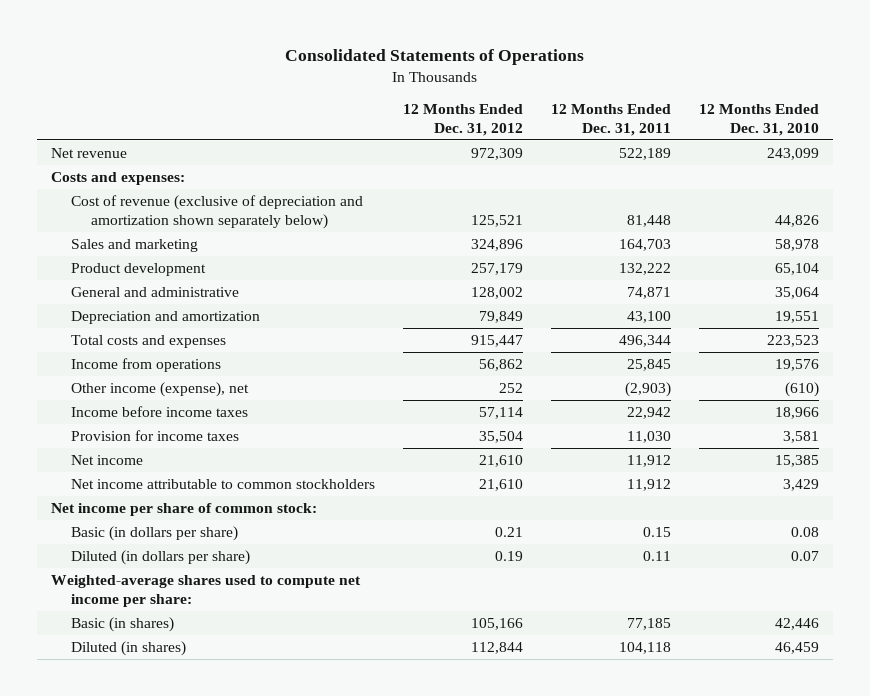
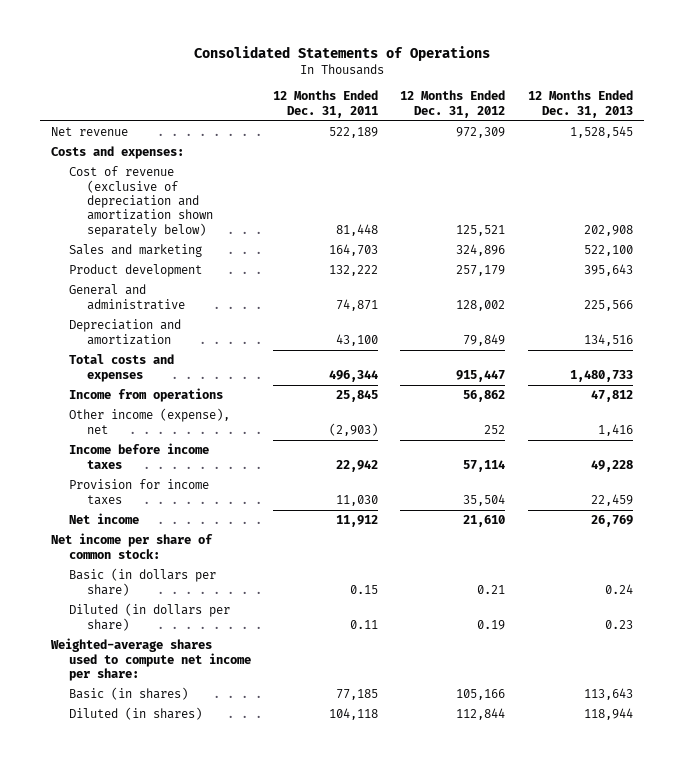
- | 12 Months Ended Dec. 31, 2012 | 12 Months Ended Dec. 31, 2011 | 12 Months Ended Dec. 31, 2010
+ | 12 Months Ended Dec. 31, 2011 | 12 Months Ended Dec. 31, 2012 | 12 Months Ended Dec. 31, 2013
- Net income attributable to common stockholders | 21,610 | 11,912 | 3,429

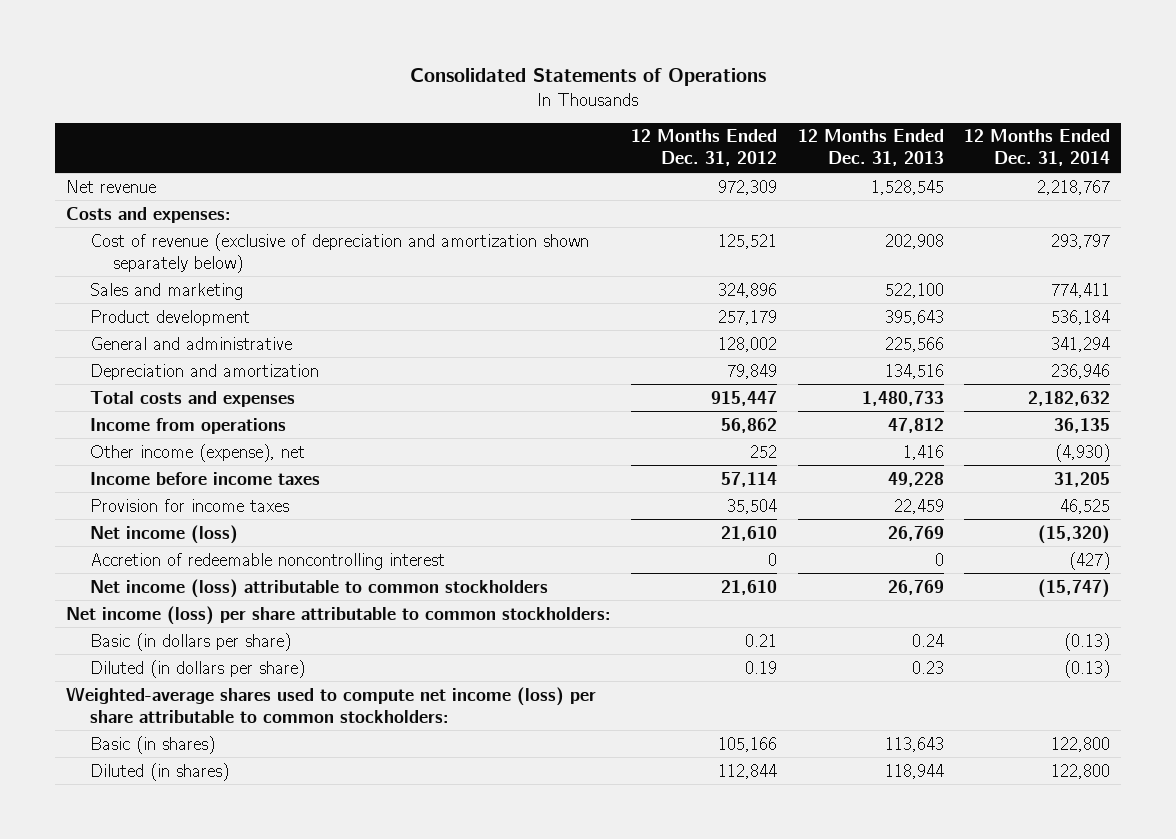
- | 12 Months Ended Dec. 31, 2011 | 12 Months Ended Dec. 31, 2012 | 12 Months Ended Dec. 31, 2013
+ | 12 Months Ended Dec. 31, 2012 | 12 Months Ended Dec. 31, 2013 | 12 Months Ended Dec. 31, 2014
- Net income | 11,912 | 21,610 | 26,769
- Net income per share of common stock:
+ Net income (loss) | 21,610 | 26,769 | (15,320)
+ Accretion of redeemable noncontrolling interest | 0 | 0 | (427)
+ Net income (loss) attributable to common stockholders | 21,610 | 26,769 | (15,747)
+ Net income (loss) per share attributable to common stockholders:
- Weighted-average shares used to compute net income per share:
+ Weighted-average shares used to compute net income (loss) per share attributable to common stockholders:

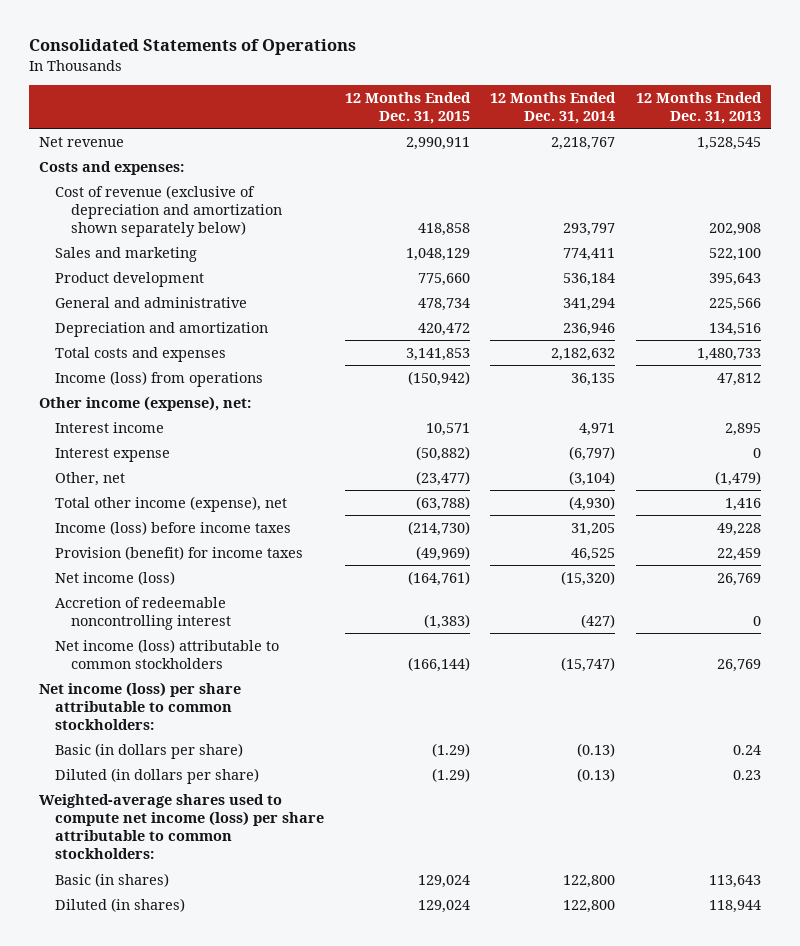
- | 12 Months Ended Dec. 31, 2012 | 12 Months Ended Dec. 31, 2013 | 12 Months Ended Dec. 31, 2014
+ | 12 Months Ended Dec. 31, 2015 | 12 Months Ended Dec. 31, 2014 | 12 Months Ended Dec. 31, 2013
- Income from operations | 56,862 | 47,812 | 36,135
- Other income (expense), net | 252 | 1,416 | (4,930)
- Income before income taxes | 57,114 | 49,228 | 31,205
- Provision for income taxes | 35,504 | 22,459 | 46,525
+ Income (loss) from operations | (150,942) | 36,135 | 47,812
+ Other income (expense), net:
+ Interest income | 10,571 | 4,971 | 2,895
+ Interest expense | (50,882) | (6,797) | 0
+ Other, net | (23,477) | (3,104) | (1,479)
+ Total other income (expense), net | (63,788) | (4,930) | 1,416
+ Income (loss) before income taxes | (214,730) | 31,205 | 49,228
+ Provision (benefit) for income taxes | (49,969) | 46,525 | 22,459

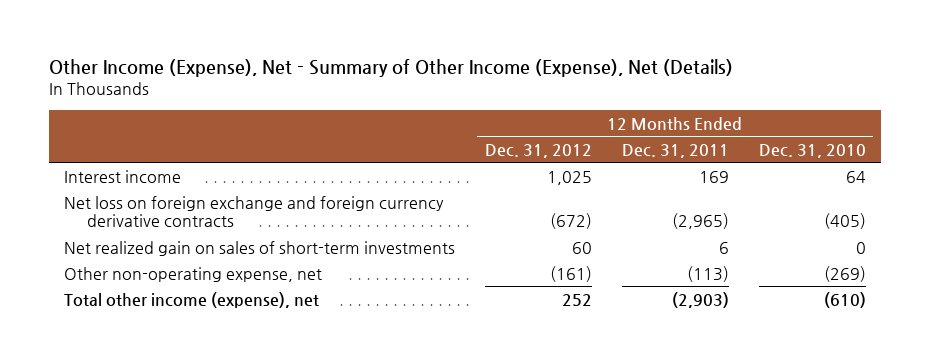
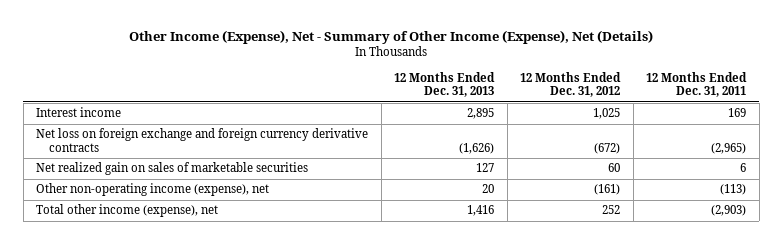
- | 12 Months Ended Dec. 31, 2012 | 12 Months Ended Dec. 31, 2011 | 12 Months Ended Dec. 31, 2010
+ | 12 Months Ended Dec. 31, 2013 | 12 Months Ended Dec. 31, 2012 | 12 Months Ended Dec. 31, 2011
- Net realized gain on sales of short-term investments | 60 | 6 | 0
- Other non-operating expense, net | (161) | (113) | (269)
+ Net realized gain on sales of marketable securities | 127 | 60 | 6
+ Other non-operating income (expense), net | 20 | (161) | (113)

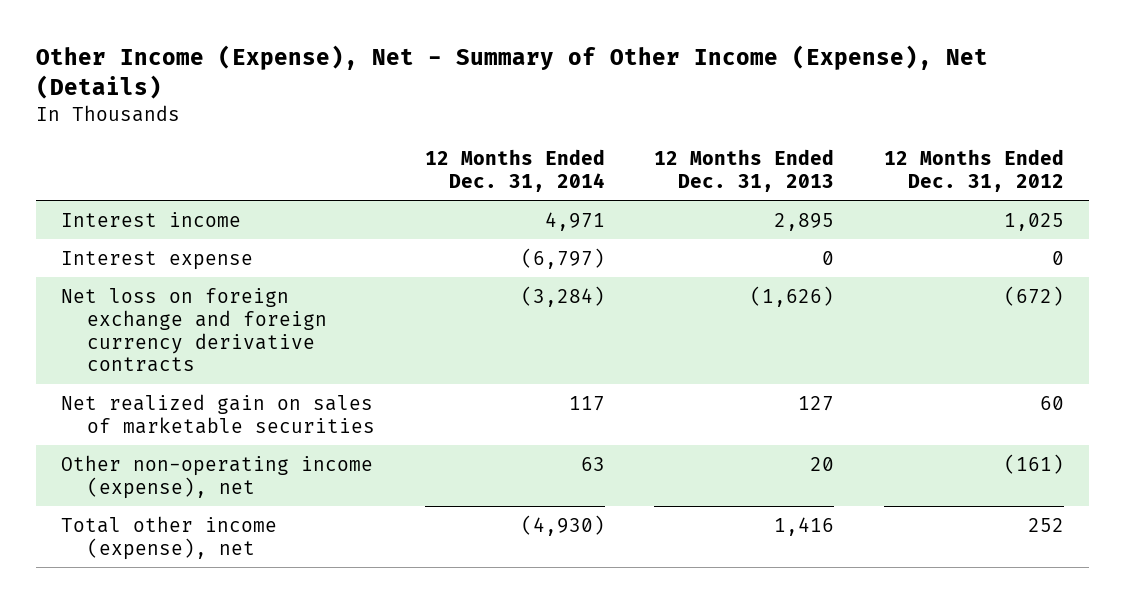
- | 12 Months Ended Dec. 31, 2013 | 12 Months Ended Dec. 31, 2012 | 12 Months Ended Dec. 31, 2011
+ | 12 Months Ended Dec. 31, 2014 | 12 Months Ended Dec. 31, 2013 | 12 Months Ended Dec. 31, 2012
+ Interest expense | (6,797) | 0 | 0

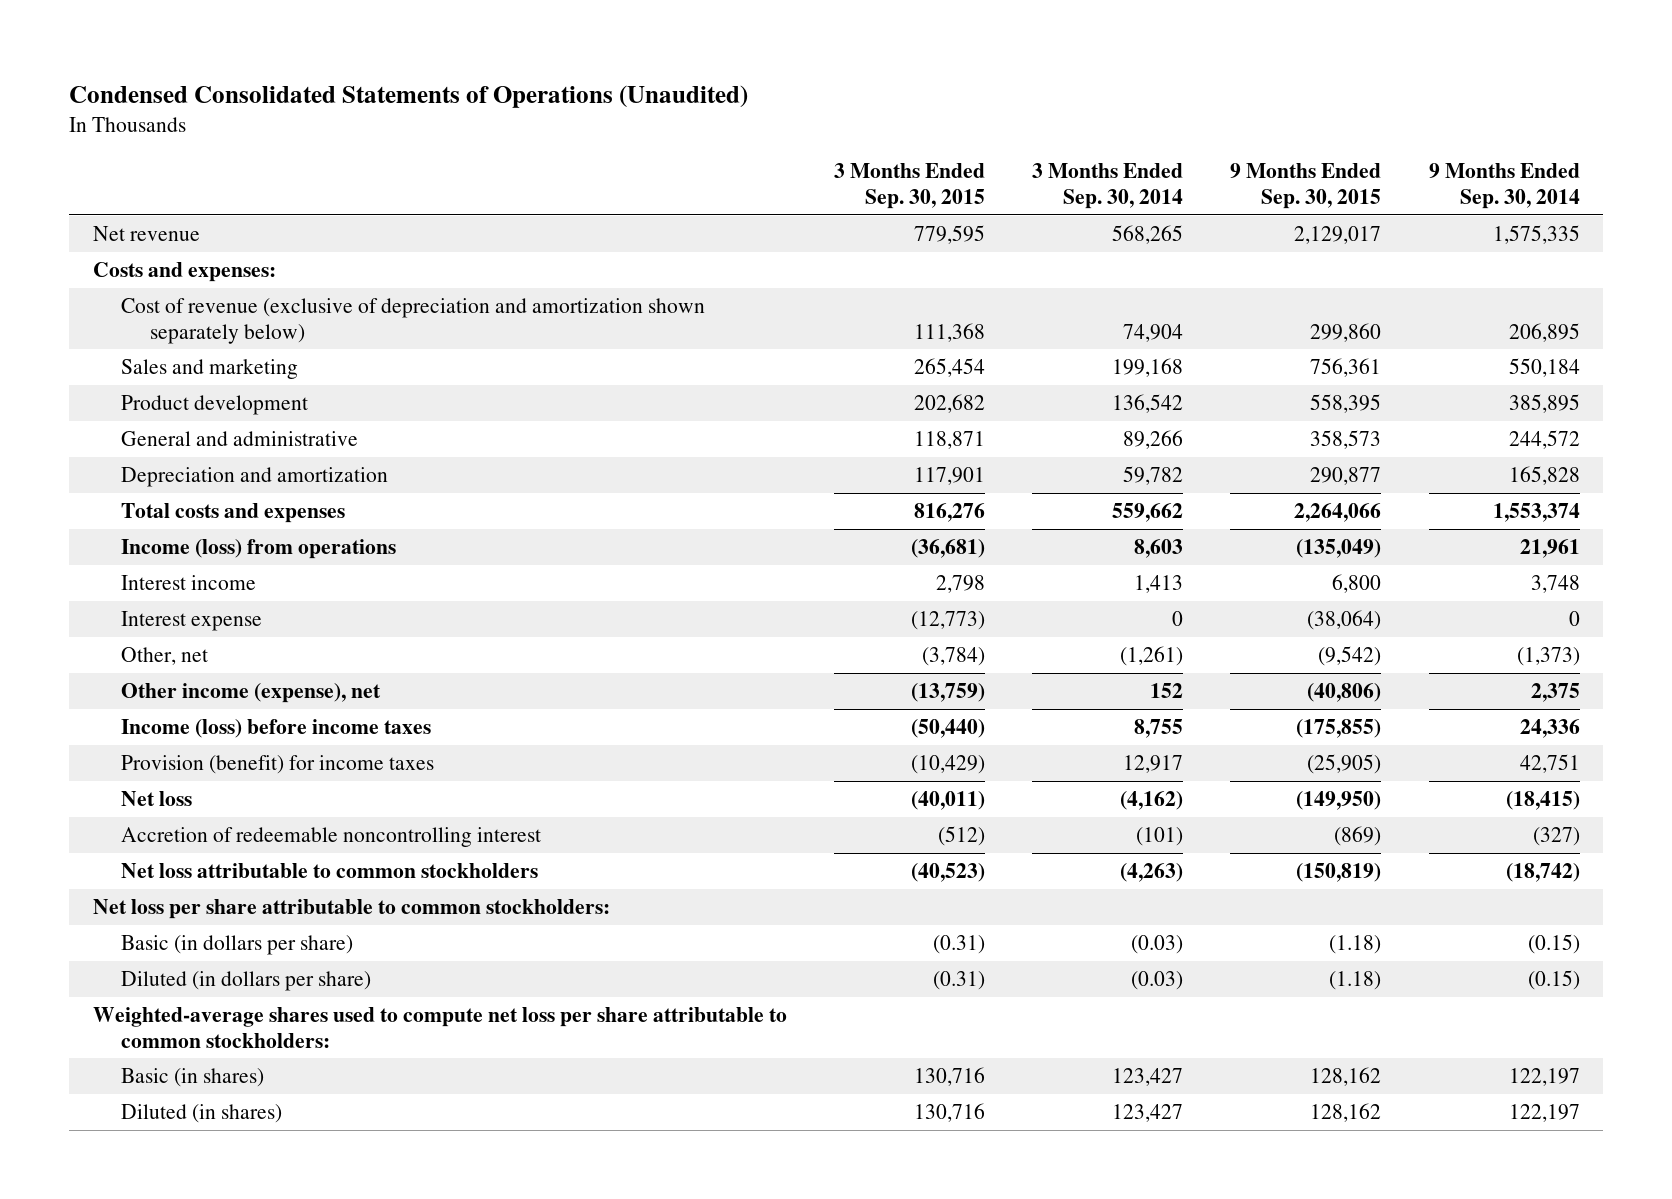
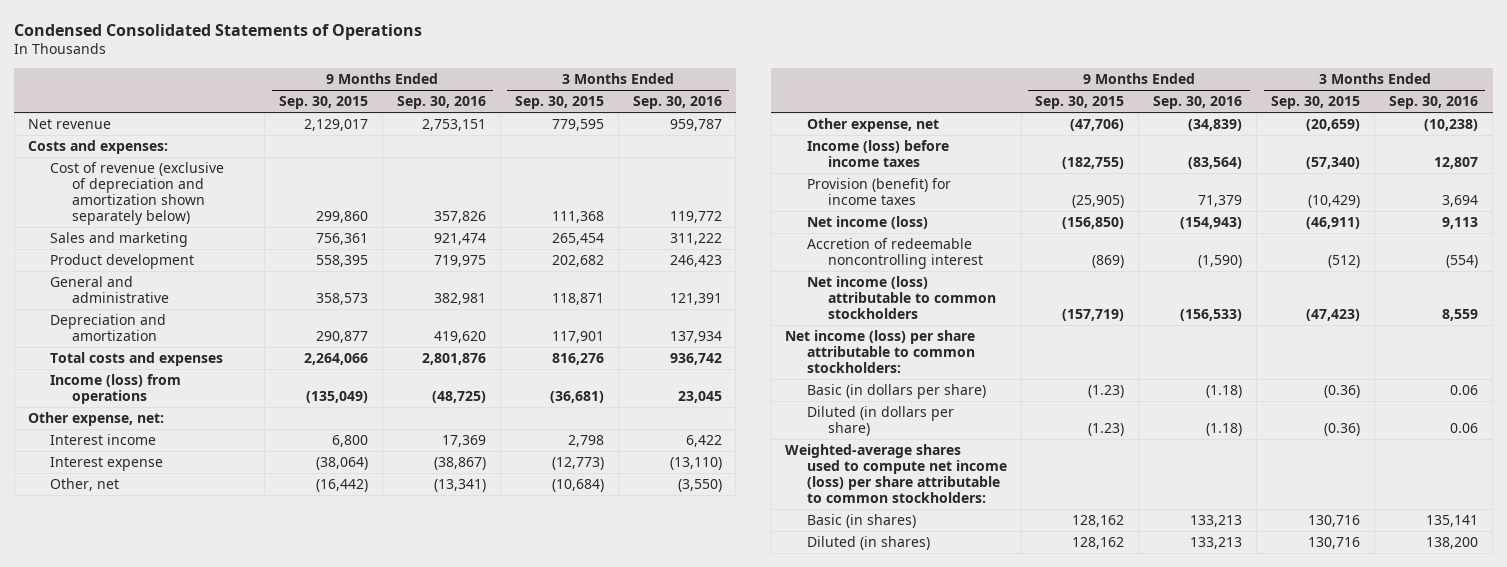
- Condensed Consolidated Statements of Operations (Unaudited)
+ Condensed Consolidated Statements of Operations
- | 3 Months Ended Sep. 30, 2015 | 3 Months Ended Sep. 30, 2014 | 9 Months Ended Sep. 30, 2015 | 9 Months Ended Sep. 30, 2014
+ | 9 Months Ended Sep. 30, 2015 | 9 Months Ended Sep. 30, 2016 | 3 Months Ended Sep. 30, 2015 | 3 Months Ended Sep. 30, 2016
+ Other expense, net:
- Other, net | (3,784) | (1,261) | (9,542) | (1,373)
- Other income (expense), net | (13,759) | 152 | (40,806) | 2,375
- Income (loss) before income taxes | (50,440) | 8,755 | (175,855) | 24,336
+ Other, net | (16,442) | (13,341) | (10,684) | (3,550)
+ Other expense, net | (47,706) | (34,839) | (20,659) | (10,238)
+ Income (loss) before income taxes | (182,755) | (83,564) | (57,340) | 12,807
- Net loss | (40,011) | (4,162) | (149,950) | (18,415)
+ Net income (loss) | (156,850) | (154,943) | (46,911) | 9,113
- Net loss attributable to common stockholders | (40,523) | (4,263) | (150,819) | (18,742)
- Net loss per share attributable to common stockholders:
- Basic (in dollars per share) | (0.31) | (0.03) | (1.18) | (0.15)
- Diluted (in dollars per share) | (0.31) | (0.03) | (1.18) | (0.15)
- Weighted-average shares used to compute net loss per share attributable to common stockholders:
+ Net income (loss) attributable to common stockholders | (157,719) | (156,533) | (47,423) | 8,559
+ Net income (loss) per share attributable to common stockholders:
+ Basic (in dollars per share) | (1.23) | (1.18) | (0.36) | 0.06
+ Diluted (in dollars per share) | (1.23) | (1.18) | (0.36) | 0.06
+ Weighted-average shares used to compute net income (loss) per share attributable to common stockholders:

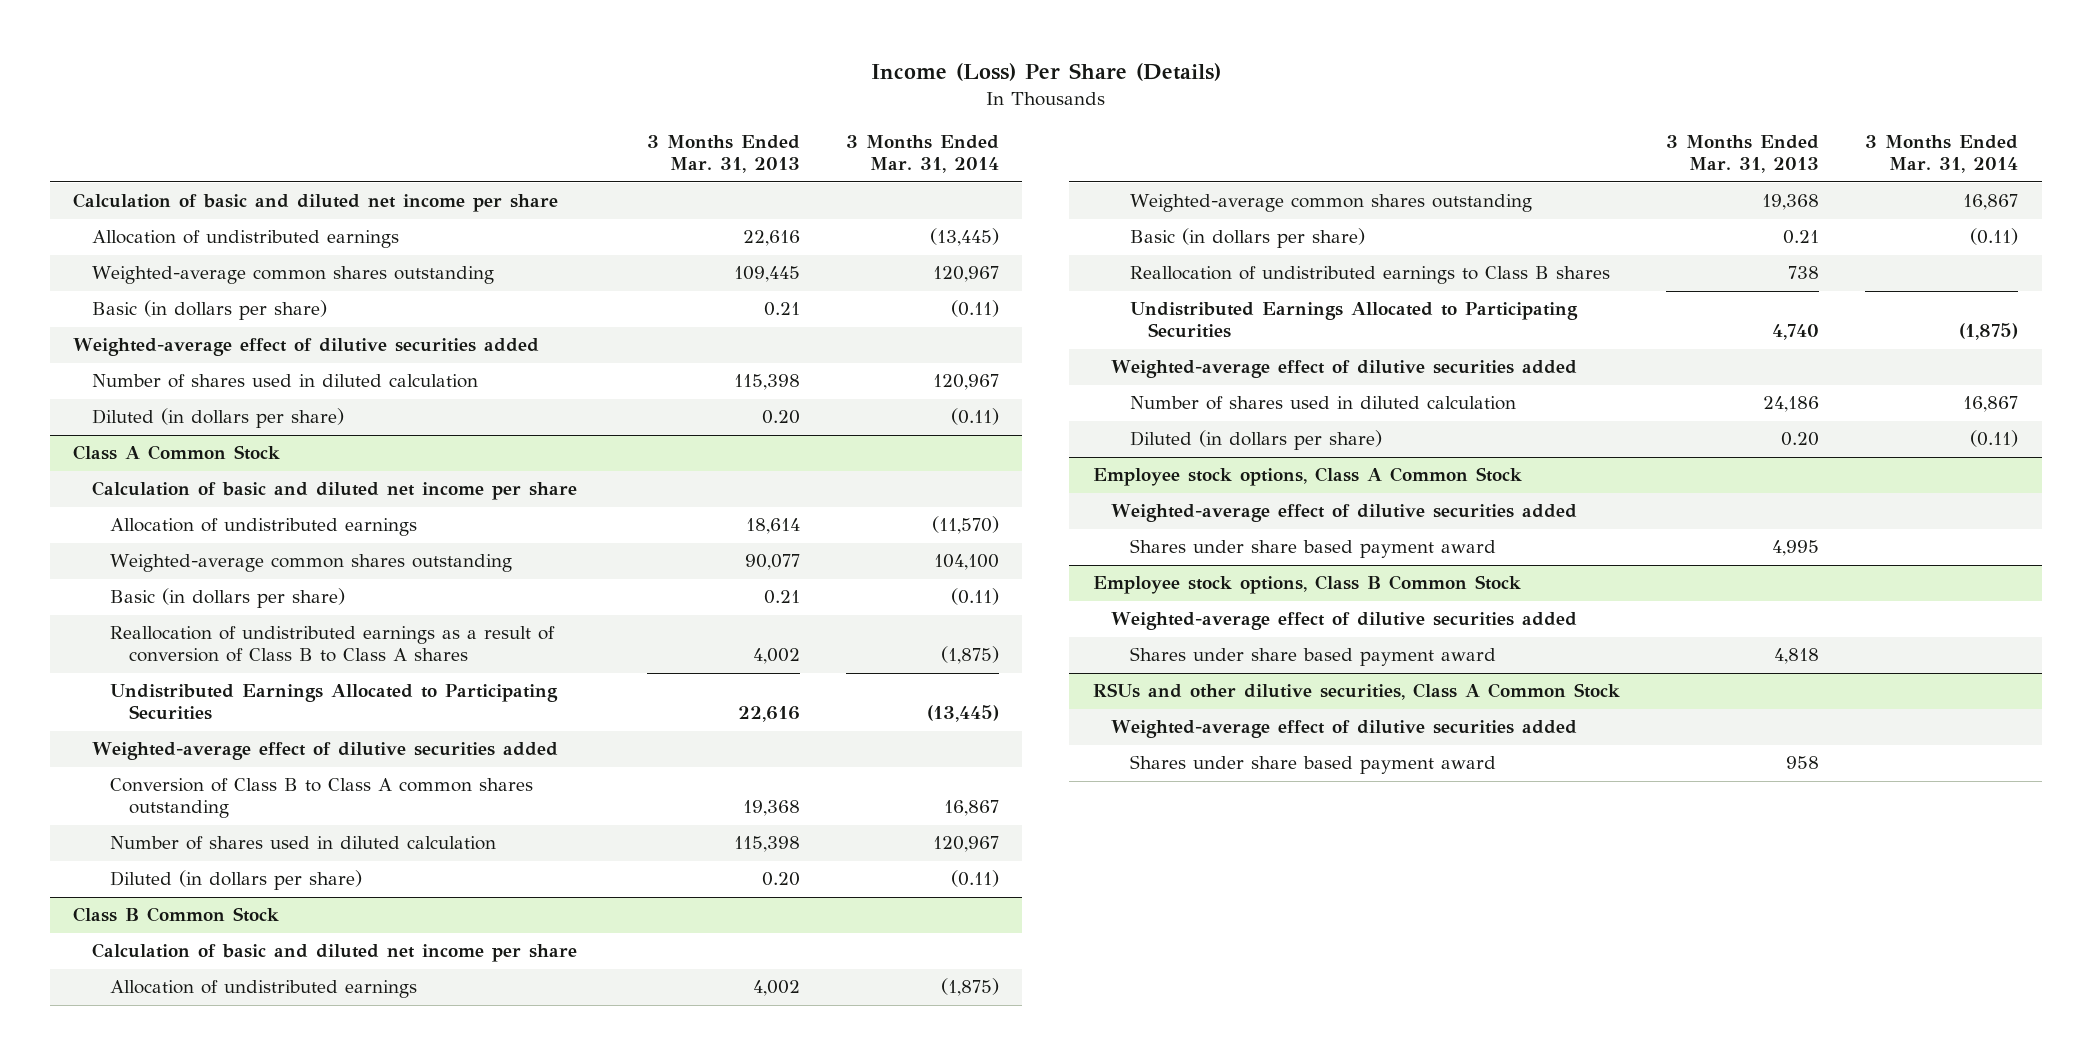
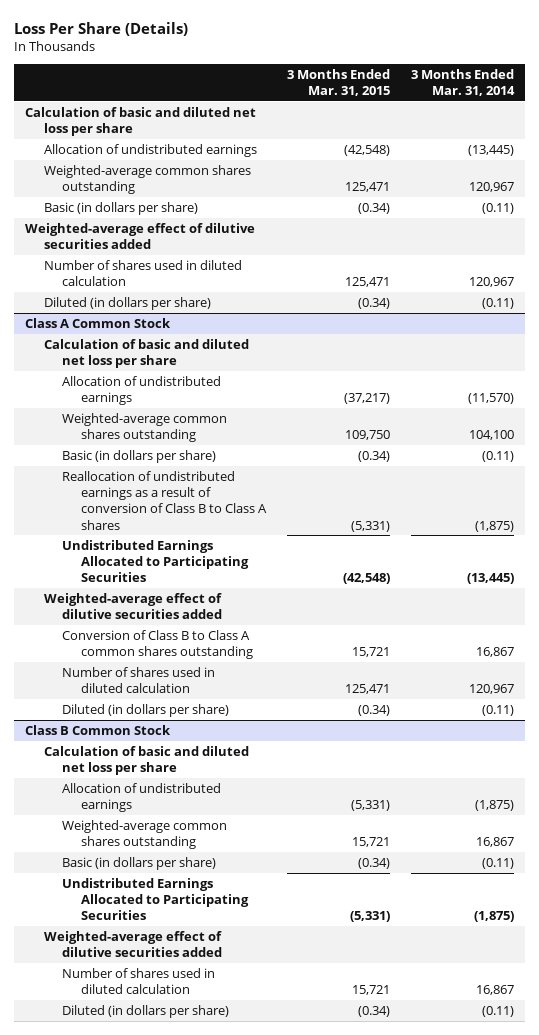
- Income (Loss) Per Share (Details)
+ Loss Per Share (Details)
- | 3 Months Ended Mar. 31, 2013 | 3 Months Ended Mar. 31, 2014
+ | 3 Months Ended Mar. 31, 2015 | 3 Months Ended Mar. 31, 2014
- Calculation of basic and diluted net income per share
+ Calculation of basic and diluted net loss per share
@ Class A Common Stock
- Calculation of basic and diluted net income per share
+ Calculation of basic and diluted net loss per share
@ Class B Common Stock
- Calculation of basic and diluted net income per share
+ Calculation of basic and diluted net loss per share
- Reallocation of undistributed earnings to Class B shares | 738 |
- Employee stock options, Class A Common Stock
- Weighted-average effect of dilutive securities added
- Shares under share based payment award | 4,995 |
- Employee stock options, Class B Common Stock
- Weighted-average effect of dilutive securities added
- Shares under share based payment award | 4,818 |
- RSUs and other dilutive securities, Class A Common Stock
- Weighted-average effect of dilutive securities added
- Shares under share based payment award | 958 |

